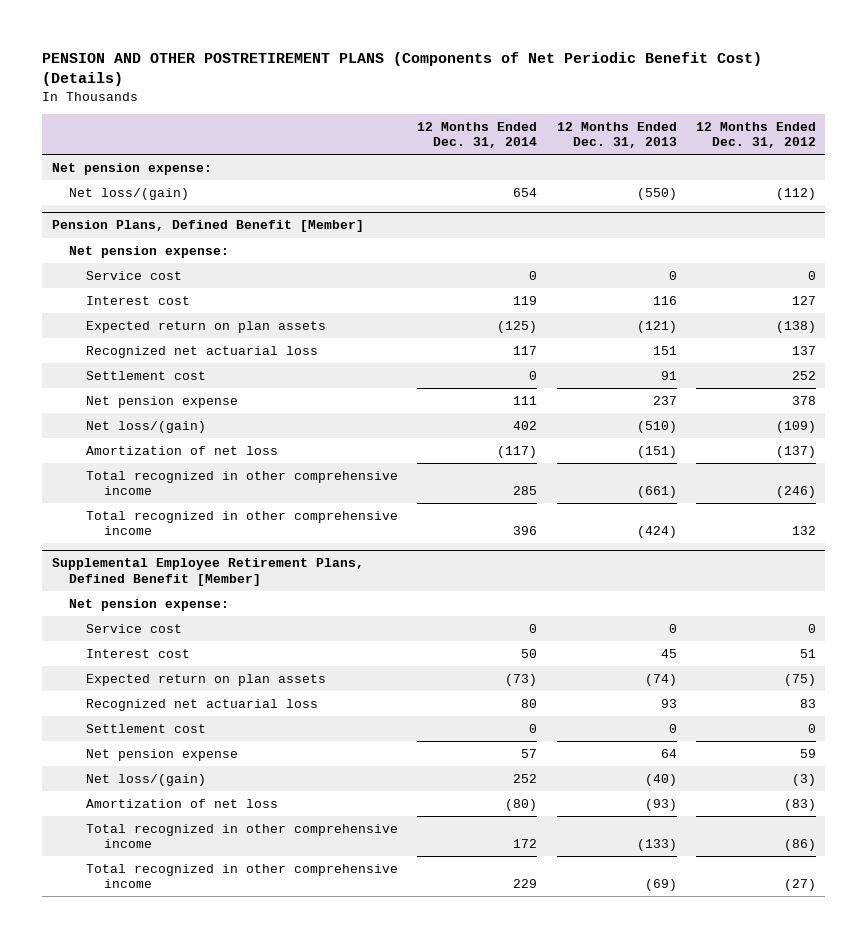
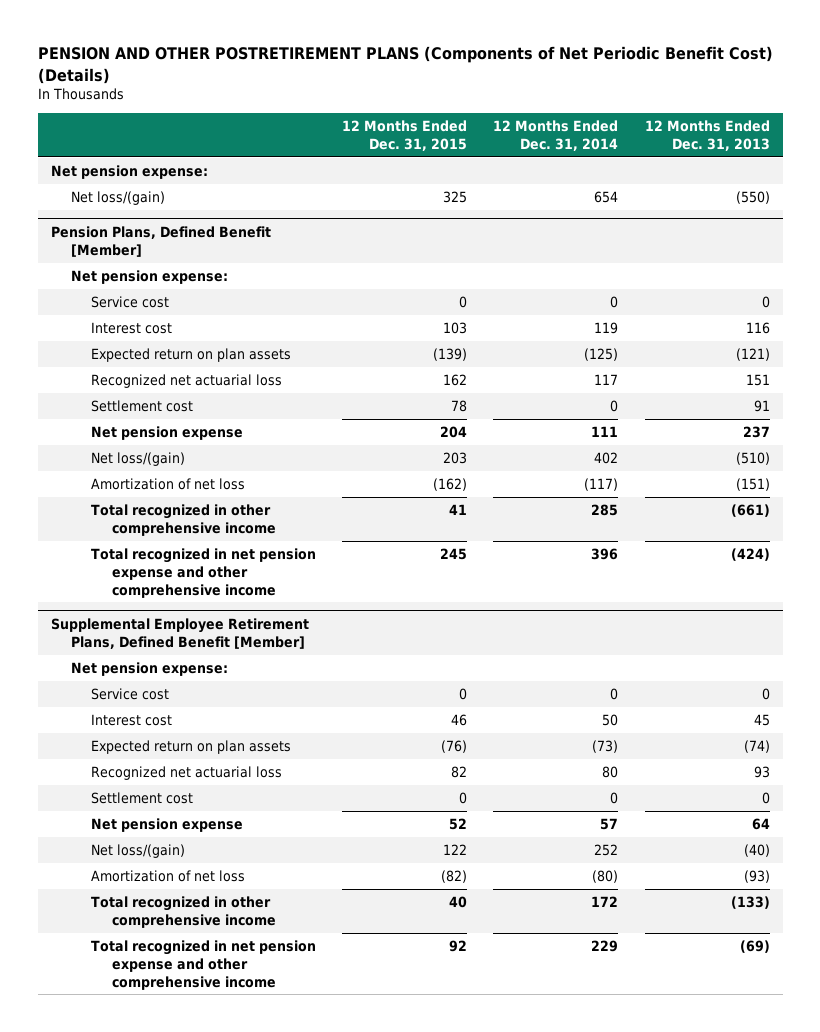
- | 12 Months Ended Dec. 31, 2014 | 12 Months Ended Dec. 31, 2013 | 12 Months Ended Dec. 31, 2012
+ | 12 Months Ended Dec. 31, 2015 | 12 Months Ended Dec. 31, 2014 | 12 Months Ended Dec. 31, 2013
@ Pension Plans, Defined Benefit [Member]
- Total recognized in other comprehensive income | 396 | (424) | 132
+ Total recognized in net pension expense and other comprehensive income | 245 | 396 | (424)
@ Supplemental Employee Retirement Plans, Defined Benefit [Member]
- Total recognized in other comprehensive income | 229 | (69) | (27)
+ Total recognized in net pension expense and other comprehensive income | 92 | 229 | (69)

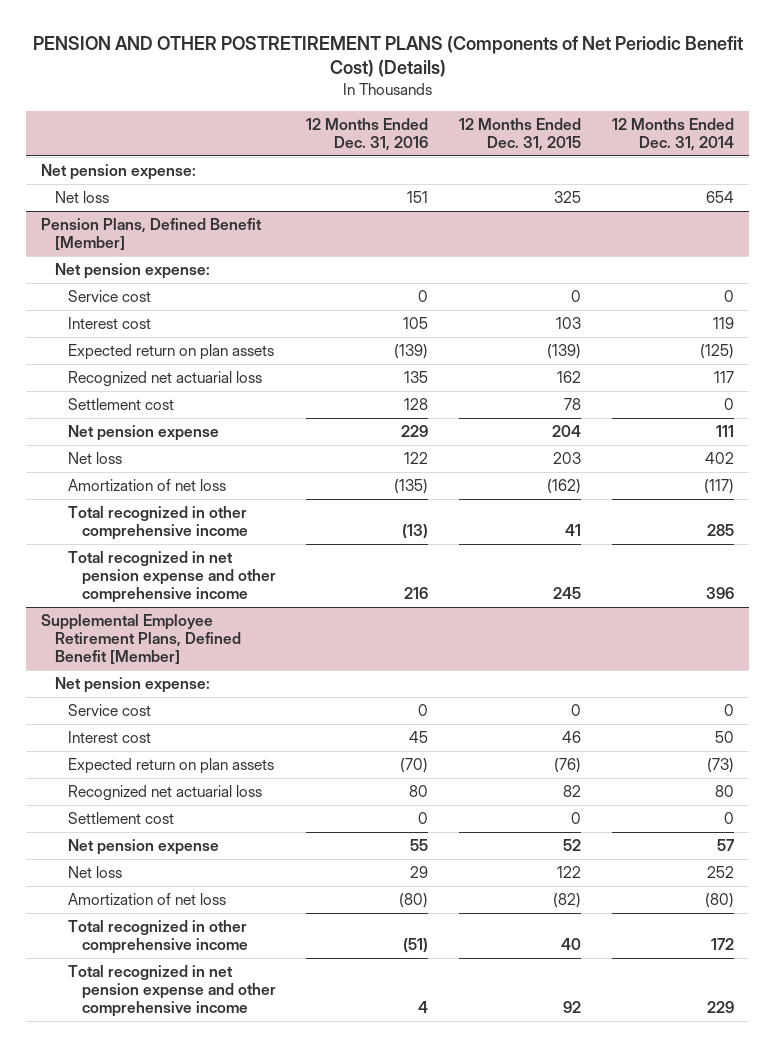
- | 12 Months Ended Dec. 31, 2015 | 12 Months Ended Dec. 31, 2014 | 12 Months Ended Dec. 31, 2013
+ | 12 Months Ended Dec. 31, 2016 | 12 Months Ended Dec. 31, 2015 | 12 Months Ended Dec. 31, 2014
- Net loss/(gain) | 325 | 654 | (550)
+ Net loss | 151 | 325 | 654
@ Pension Plans, Defined Benefit [Member]
- Net loss/(gain) | 203 | 402 | (510)
+ Net loss | 122 | 203 | 402
@ Supplemental Employee Retirement Plans, Defined Benefit [Member]
- Net loss/(gain) | 122 | 252 | (40)
+ Net loss | 29 | 122 | 252

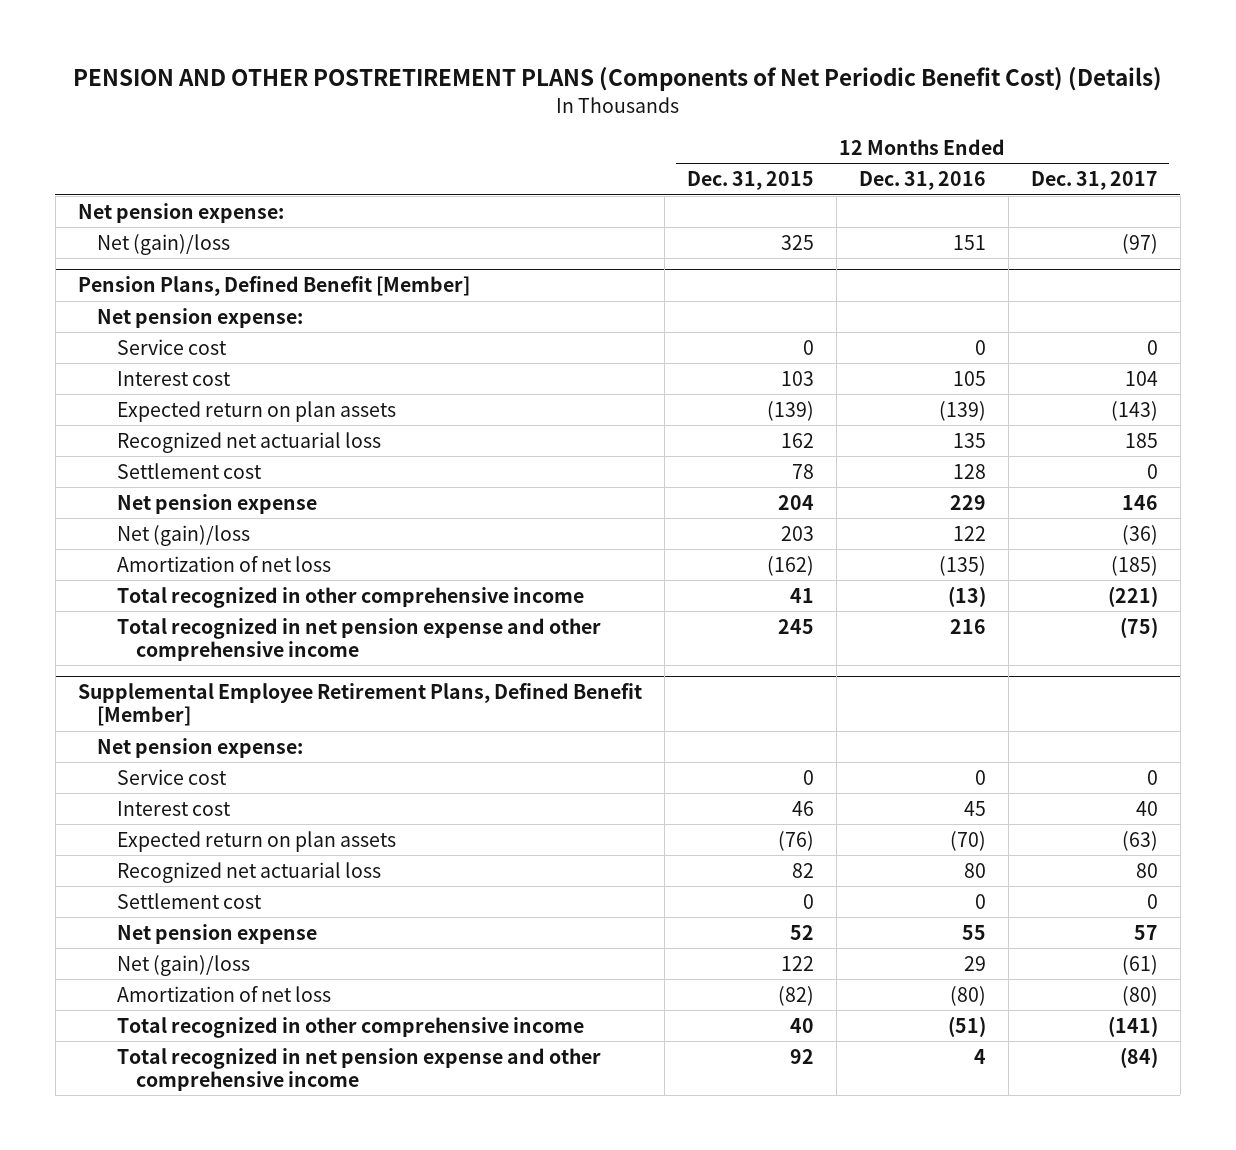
- | 12 Months Ended Dec. 31, 2016 | 12 Months Ended Dec. 31, 2015 | 12 Months Ended Dec. 31, 2014
+ | 12 Months Ended Dec. 31, 2015 | 12 Months Ended Dec. 31, 2016 | 12 Months Ended Dec. 31, 2017
- Net loss | 151 | 325 | 654
+ Net (gain)/loss | 325 | 151 | (97)
@ Pension Plans, Defined Benefit [Member]
- Net loss | 122 | 203 | 402
+ Net (gain)/loss | 203 | 122 | (36)
@ Supplemental Employee Retirement Plans, Defined Benefit [Member]
- Net loss | 29 | 122 | 252
+ Net (gain)/loss | 122 | 29 | (61)

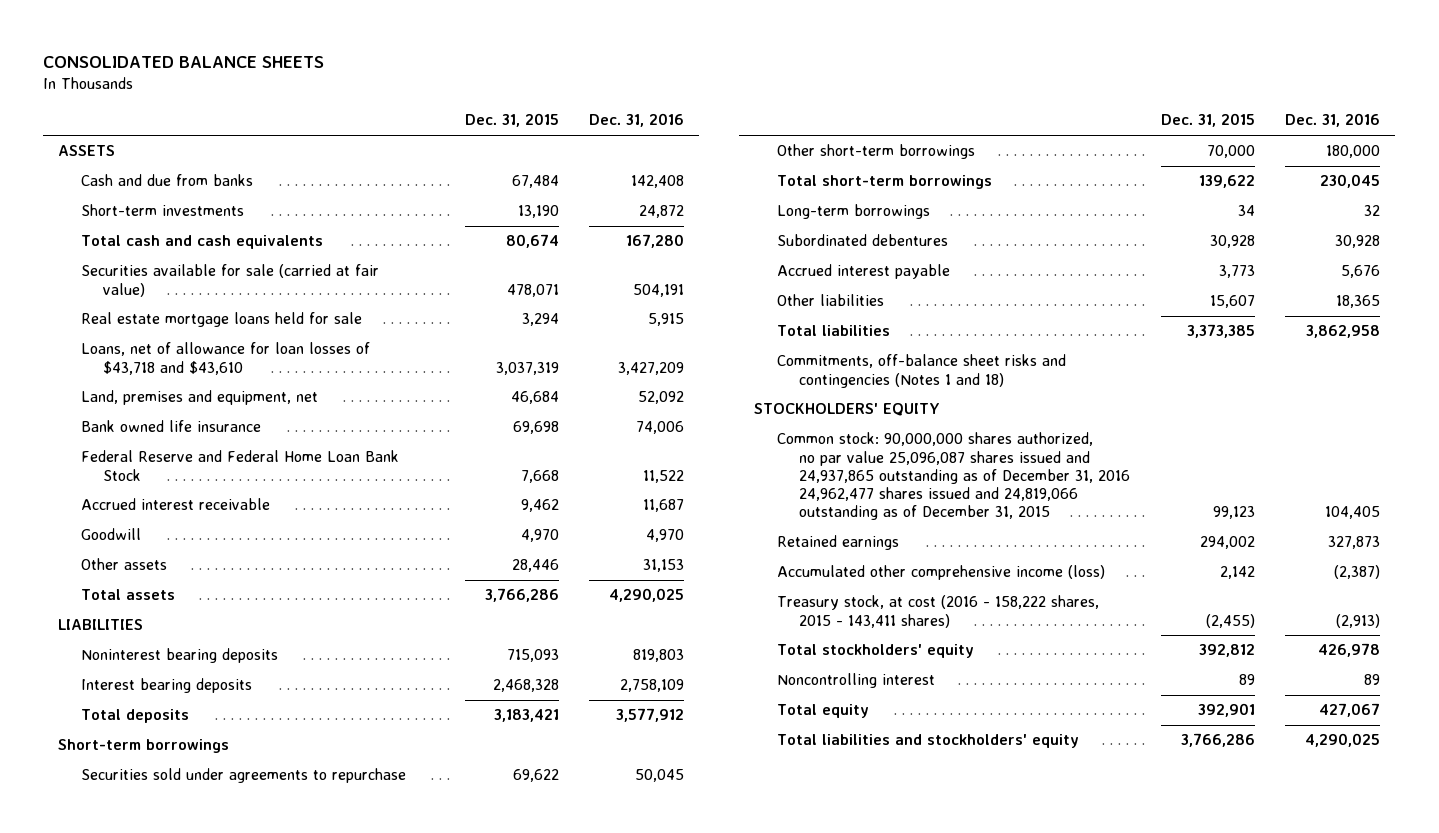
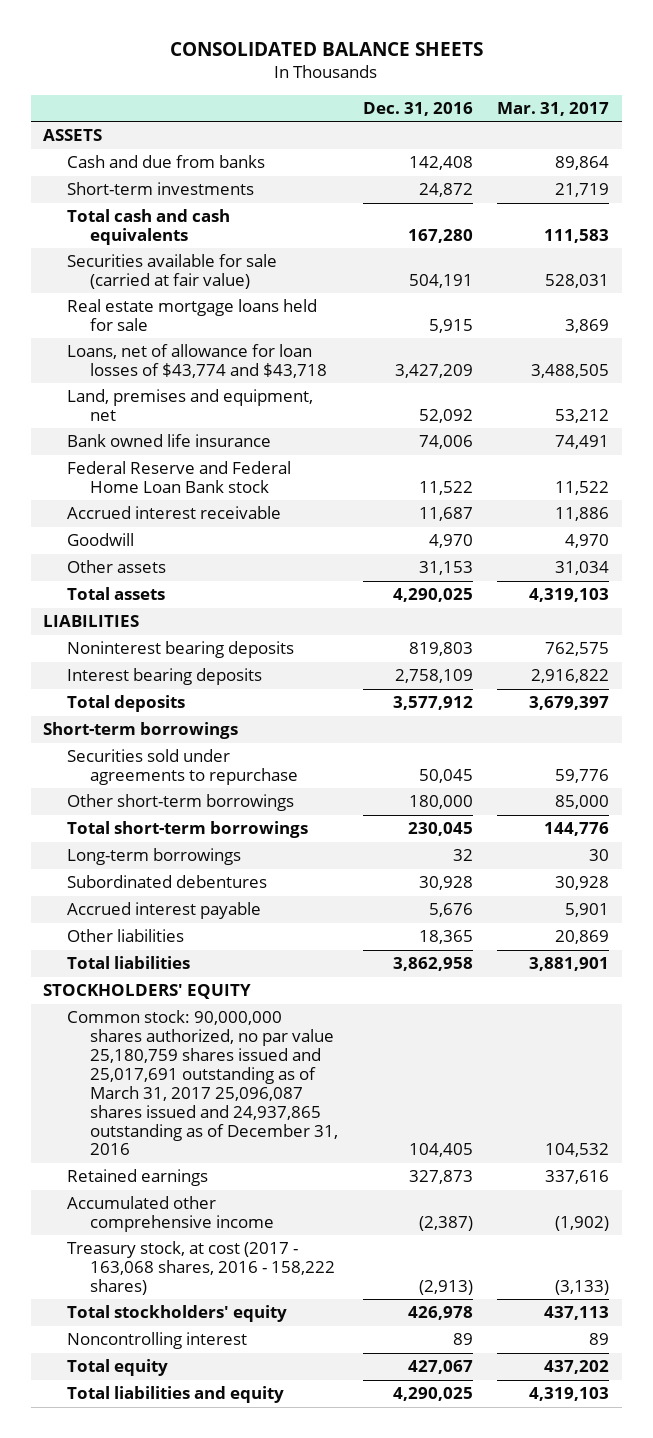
- | Dec. 31, 2015 | Dec. 31, 2016
+ | Dec. 31, 2016 | Mar. 31, 2017
- Loans, net of allowance for loan losses of $43,718 and $43,610 | 3,037,319 | 3,427,209
+ Loans, net of allowance for loan losses of $43,774 and $43,718 | 3,427,209 | 3,488,505
- Federal Reserve and Federal Home Loan Bank Stock | 7,668 | 11,522
+ Federal Reserve and Federal Home Loan Bank stock | 11,522 | 11,522
- Commitments, off-balance sheet risks and contingencies (Notes 1 and 18)
- Common stock: 90,000,000 shares authorized, no par value 25,096,087 shares issued and 24,937,865 outstanding as of December 31, 2016 24,962,477 shares issued and 24,819,066 outstanding as of December 31, 2015 | 99,123 | 104,405
+ Common stock: 90,000,000 shares authorized, no par value 25,180,759 shares issued and 25,017,691 outstanding as of March 31, 2017 25,096,087 shares issued and 24,937,865 outstanding as of December 31, 2016 | 104,405 | 104,532
- Accumulated other comprehensive income (loss) | 2,142 | (2,387)
- Treasury stock, at cost (2016 - 158,222 shares, 2015 - 143,411 shares) | (2,455) | (2,913)
+ Accumulated other comprehensive income | (2,387) | (1,902)
+ Treasury stock, at cost (2017 - 163,068 shares, 2016 - 158,222 shares) | (2,913) | (3,133)
- Total liabilities and stockholders' equity | 3,766,286 | 4,290,025
+ Total liabilities and equity | 4,290,025 | 4,319,103

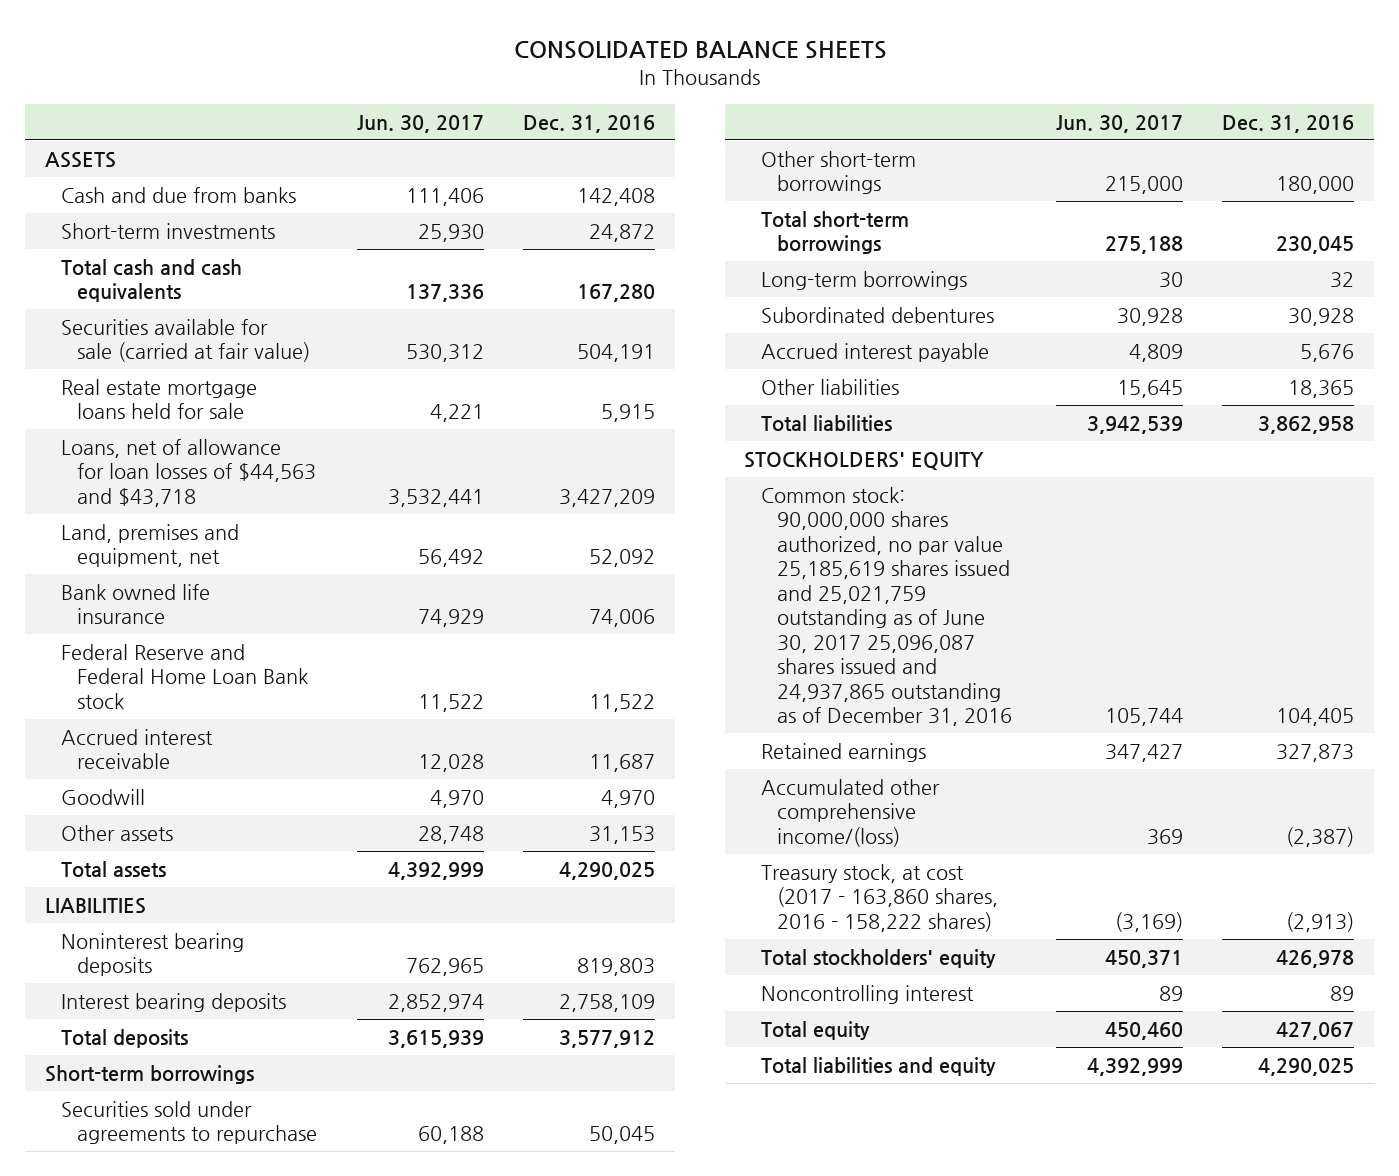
- | Dec. 31, 2016 | Mar. 31, 2017
+ | Jun. 30, 2017 | Dec. 31, 2016
- Loans, net of allowance for loan losses of $43,774 and $43,718 | 3,427,209 | 3,488,505
+ Loans, net of allowance for loan losses of $44,563 and $43,718 | 3,532,441 | 3,427,209
- Common stock: 90,000,000 shares authorized, no par value 25,180,759 shares issued and 25,017,691 outstanding as of March 31, 2017 25,096,087 shares issued and 24,937,865 outstanding as of December 31, 2016 | 104,405 | 104,532
+ Common stock: 90,000,000 shares authorized, no par value 25,185,619 shares issued and 25,021,759 outstanding as of June 30, 2017 25,096,087 shares issued and 24,937,865 outstanding as of December 31, 2016 | 105,744 | 104,405
- Accumulated other comprehensive income | (2,387) | (1,902)
- Treasury stock, at cost (2017 - 163,068 shares, 2016 - 158,222 shares) | (2,913) | (3,133)
+ Accumulated other comprehensive income/(loss) | 369 | (2,387)
+ Treasury stock, at cost (2017 - 163,860 shares, 2016 - 158,222 shares) | (3,169) | (2,913)

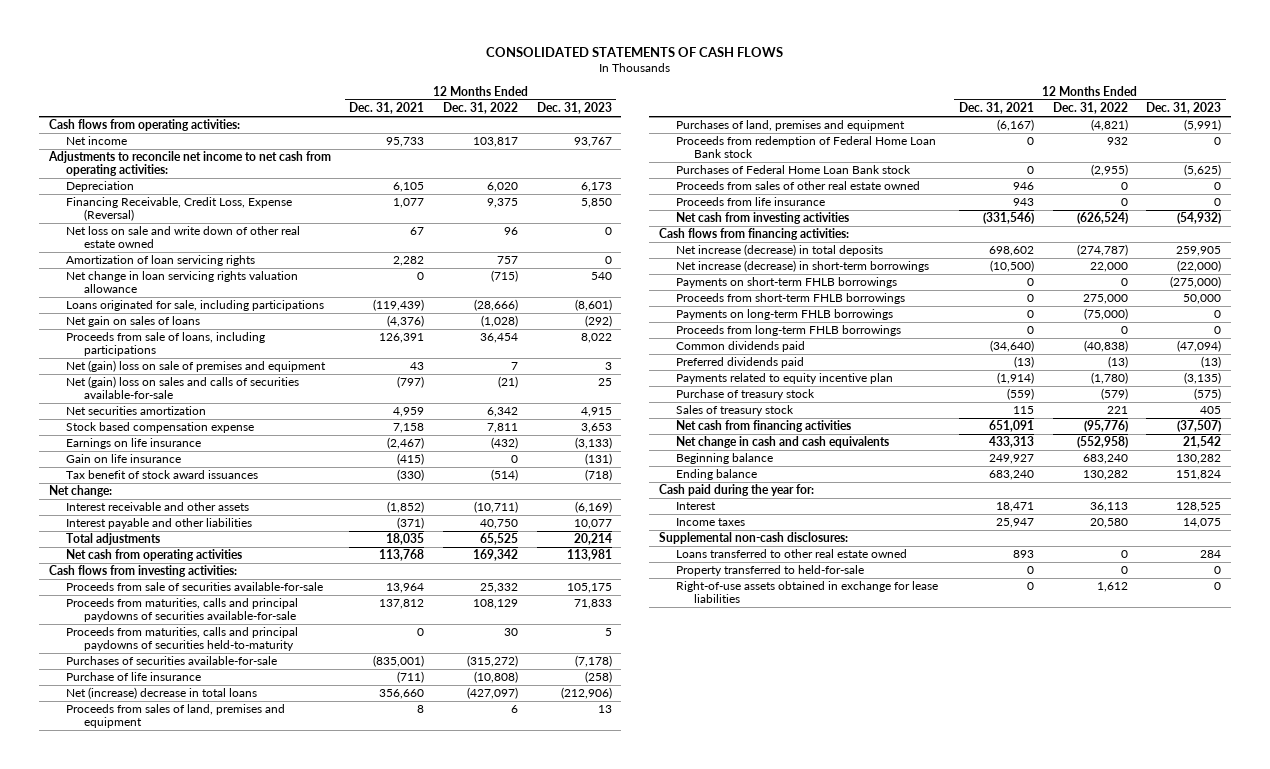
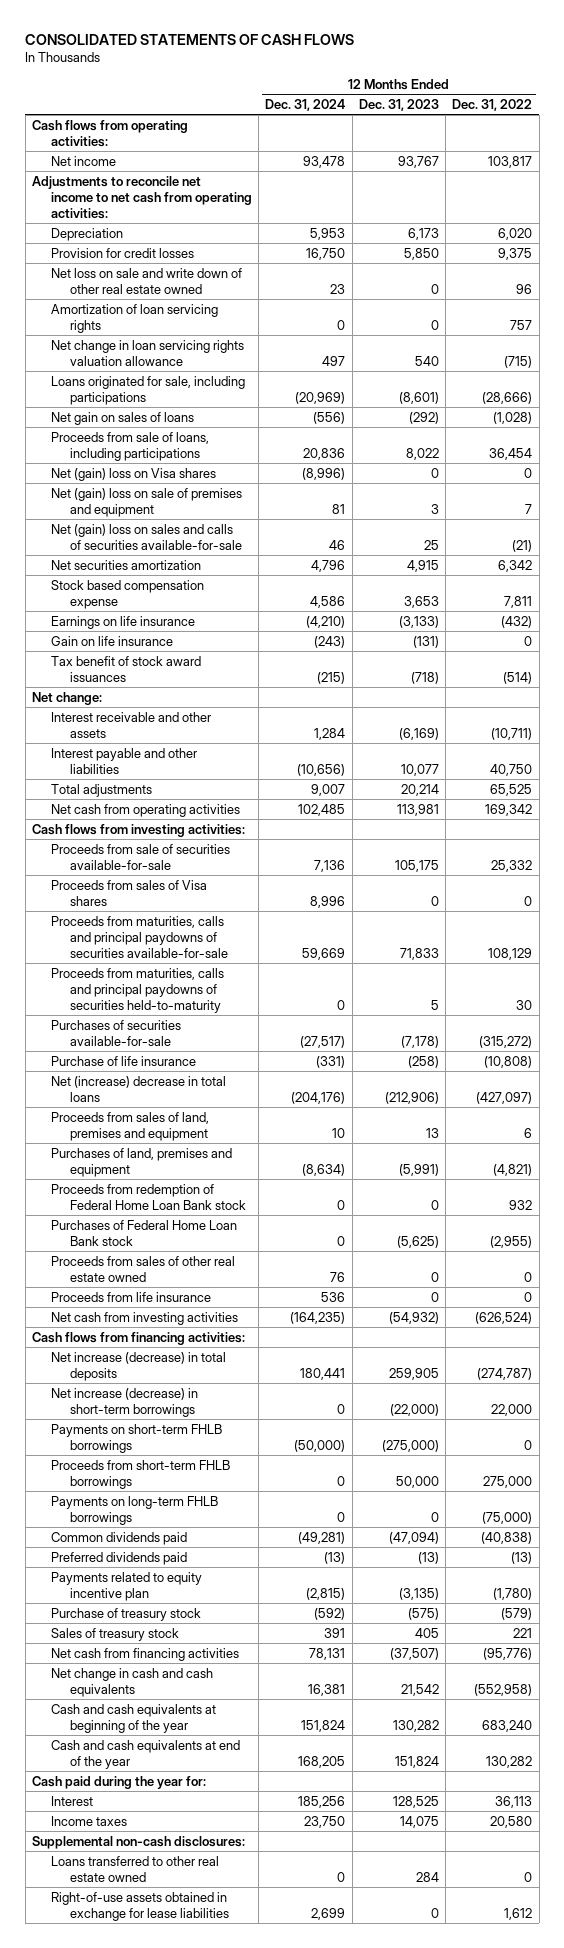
- | 12 Months Ended Dec. 31, 2021 | 12 Months Ended Dec. 31, 2022 | 12 Months Ended Dec. 31, 2023
+ | 12 Months Ended Dec. 31, 2024 | 12 Months Ended Dec. 31, 2023 | 12 Months Ended Dec. 31, 2022
- Financing Receivable, Credit Loss, Expense (Reversal) | 1,077 | 9,375 | 5,850
+ Provision for credit losses | 16,750 | 5,850 | 9,375
+ Net (gain) loss on Visa shares | (8,996) | 0 | 0
+ Proceeds from sales of Visa shares | 8,996 | 0 | 0
- Proceeds from long-term FHLB borrowings | 0 | 0 | 0
- Beginning balance | 249,927 | 683,240 | 130,282
- Ending balance | 683,240 | 130,282 | 151,824
+ Cash and cash equivalents at beginning of the year | 151,824 | 130,282 | 683,240
+ Cash and cash equivalents at end of the year | 168,205 | 151,824 | 130,282
- Property transferred to held-for-sale | 0 | 0 | 0

